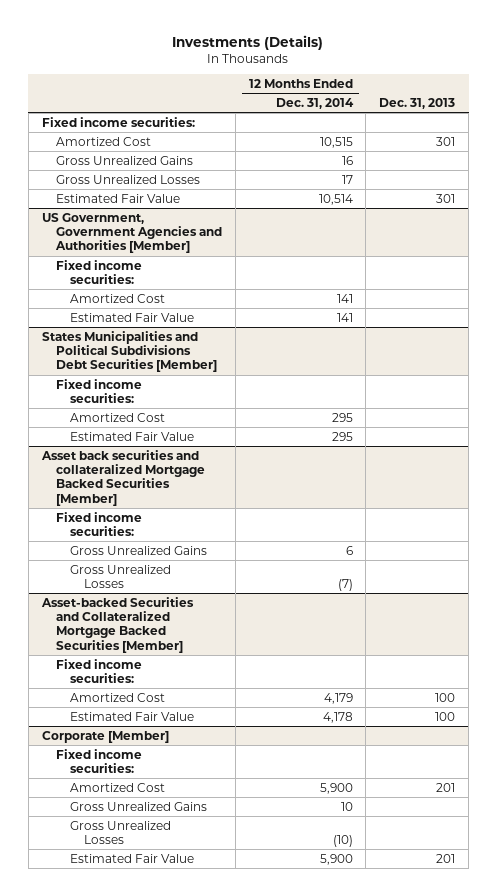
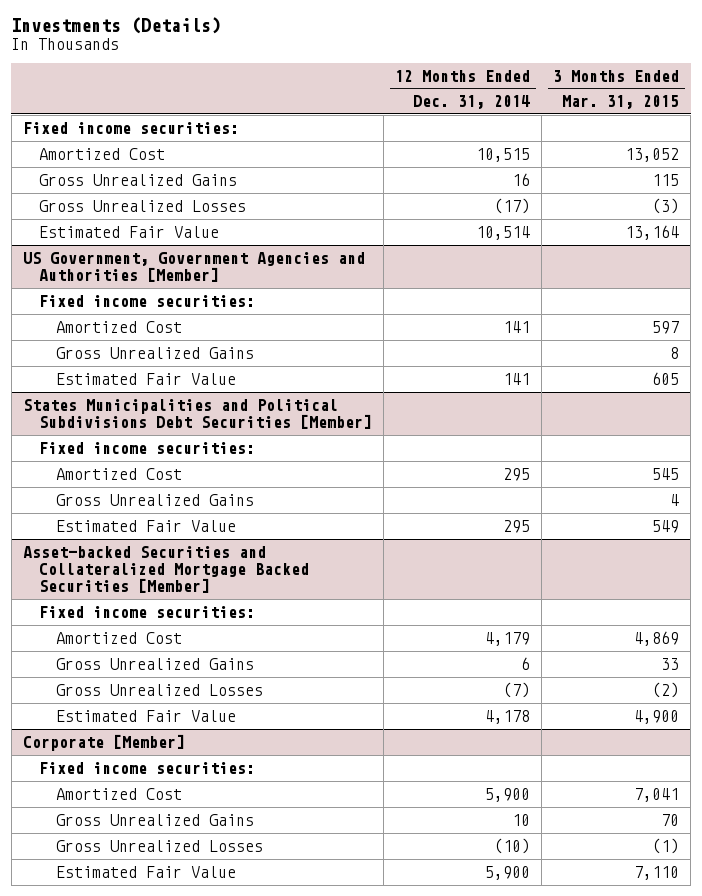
- | 12 Months Ended Dec. 31, 2014 | Dec. 31, 2013
+ | 12 Months Ended Dec. 31, 2014 | 3 Months Ended Mar. 31, 2015
- Gross Unrealized Losses | 17 |
+ Gross Unrealized Losses | (17) | (3)
@ US Government, Government Agencies and Authorities [Member]
+ Gross Unrealized Gains | | 8
@ States Municipalities and Political Subdivisions Debt Securities [Member]
+ Gross Unrealized Gains | | 4
- Asset back securities and collateralized Mortgage Backed Securities [Member]
- Fixed income securities:
- Gross Unrealized Gains | 6 |
- Gross Unrealized Losses | (7) |
@ Asset-backed Securities and Collateralized Mortgage Backed Securities [Member]
+ Gross Unrealized Gains | 6 | 33
+ Gross Unrealized Losses | (7) | (2)

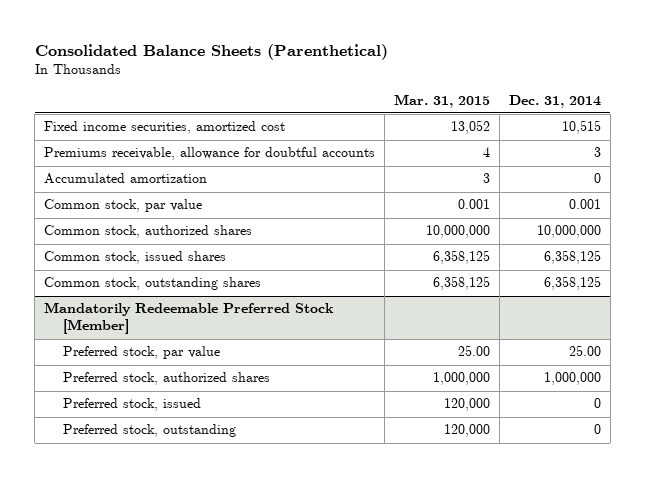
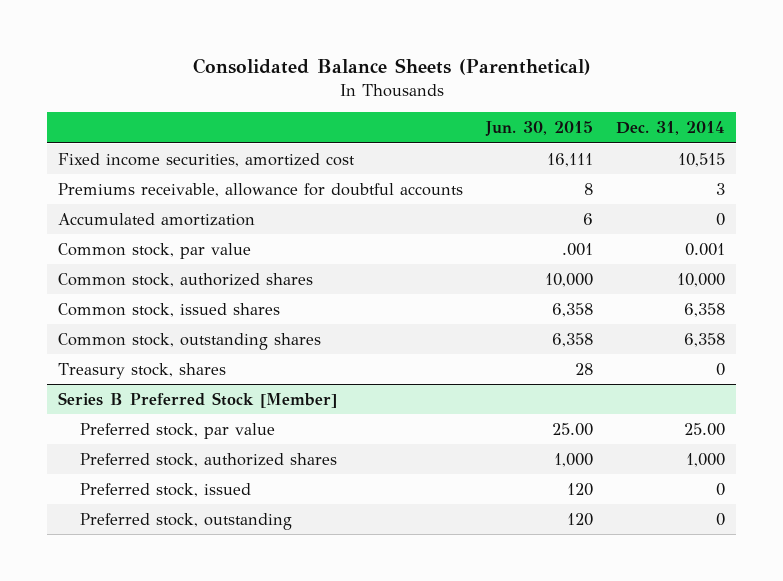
- | Mar. 31, 2015 | Dec. 31, 2014
+ | Jun. 30, 2015 | Dec. 31, 2014
- Common stock, authorized shares | 10,000,000 | 10,000,000
- Common stock, issued shares | 6,358,125 | 6,358,125
- Common stock, outstanding shares | 6,358,125 | 6,358,125
- Mandatorily Redeemable Preferred Stock [Member]
+ Common stock, authorized shares | 10,000 | 10,000
+ Common stock, issued shares | 6,358 | 6,358
+ Common stock, outstanding shares | 6,358 | 6,358
+ Treasury stock, shares | 28 | 0
+ Series B Preferred Stock [Member]
- Preferred stock, authorized shares | 1,000,000 | 1,000,000
+ Preferred stock, authorized shares | 1,000 | 1,000

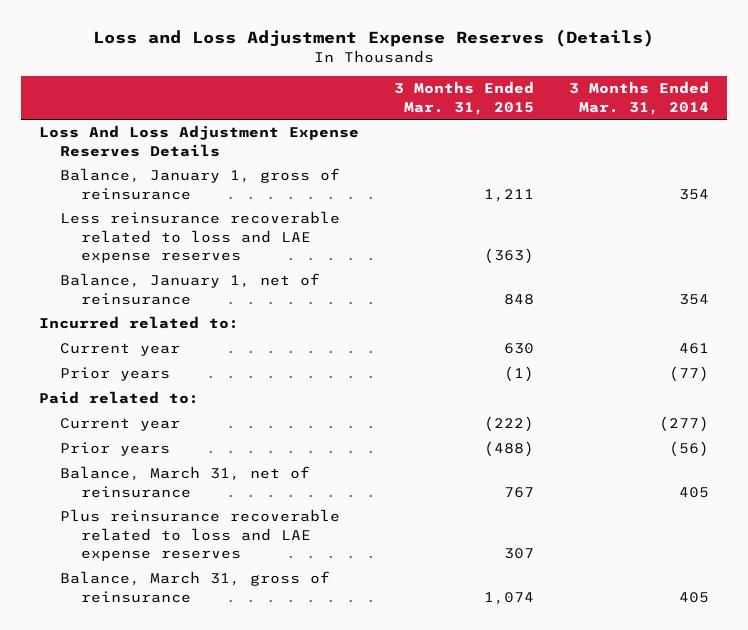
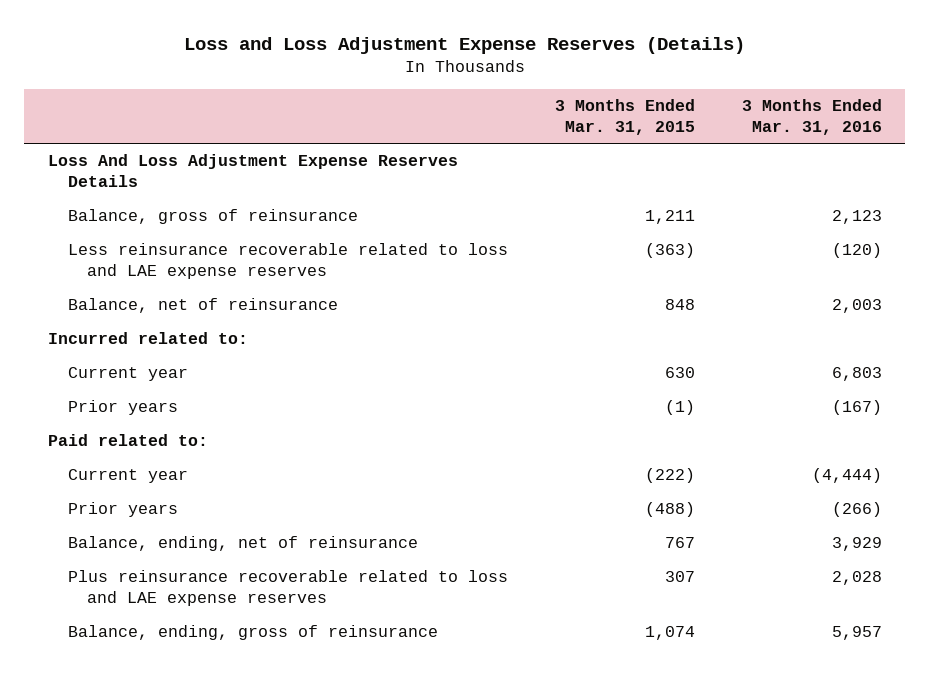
- | 3 Months Ended Mar. 31, 2015 | 3 Months Ended Mar. 31, 2014
+ | 3 Months Ended Mar. 31, 2015 | 3 Months Ended Mar. 31, 2016
- Balance, January 1, gross of reinsurance | 1,211 | 354
+ Balance, gross of reinsurance | 1,211 | 2,123
- Balance, January 1, net of reinsurance | 848 | 354
+ Balance, net of reinsurance | 848 | 2,003
- Balance, March 31, net of reinsurance | 767 | 405
+ Balance, ending, net of reinsurance | 767 | 3,929
- Balance, March 31, gross of reinsurance | 1,074 | 405
+ Balance, ending, gross of reinsurance | 1,074 | 5,957

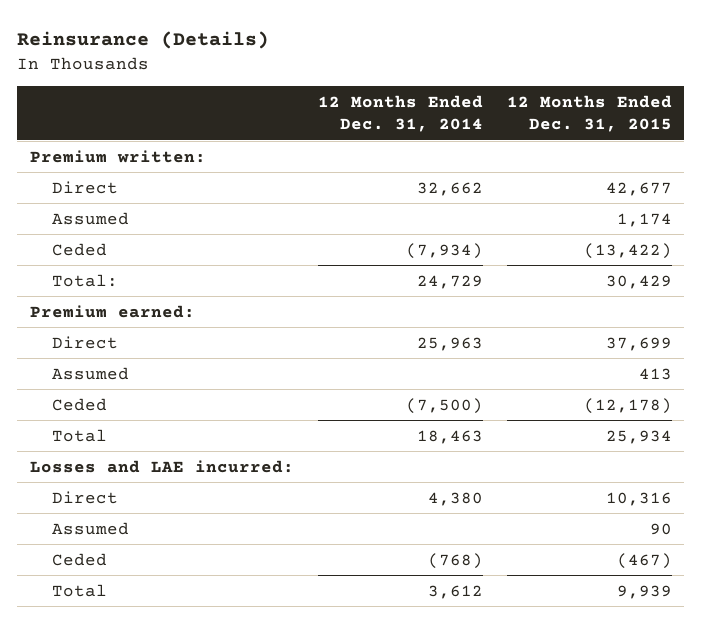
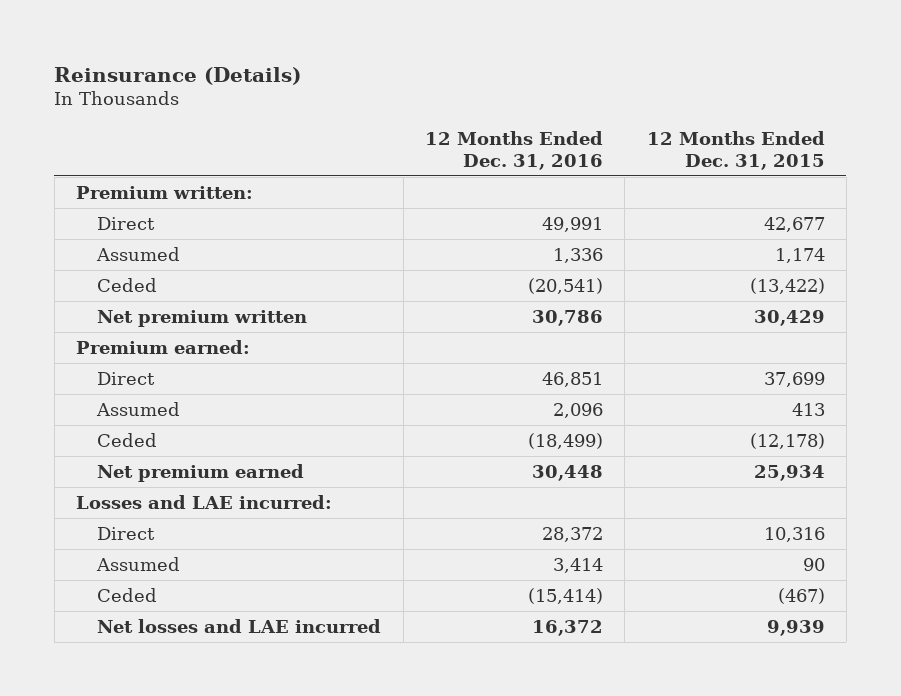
- | 12 Months Ended Dec. 31, 2014 | 12 Months Ended Dec. 31, 2015
+ | 12 Months Ended Dec. 31, 2016 | 12 Months Ended Dec. 31, 2015
- Total: | 24,729 | 30,429
+ Net premium written | 30,786 | 30,429
- Total | 18,463 | 25,934
+ Net premium earned | 30,448 | 25,934
- Total | 3,612 | 9,939
+ Net losses and LAE incurred | 16,372 | 9,939

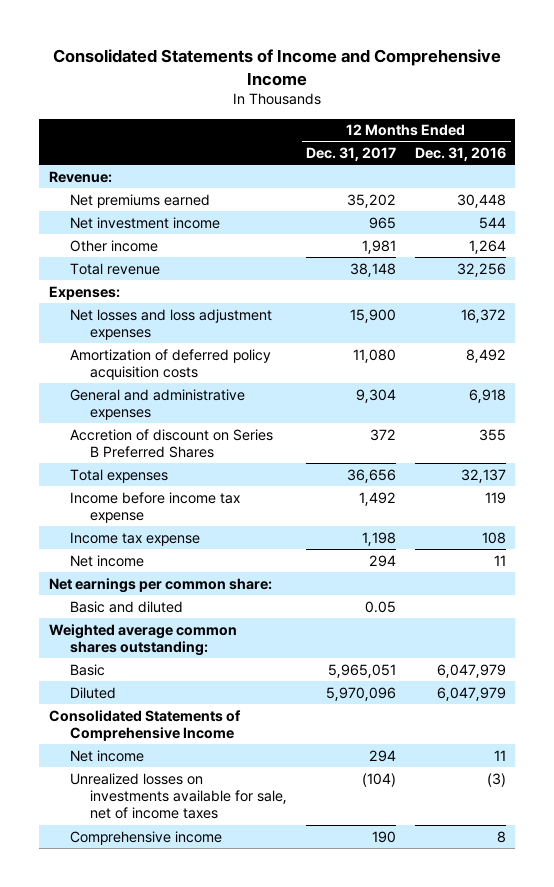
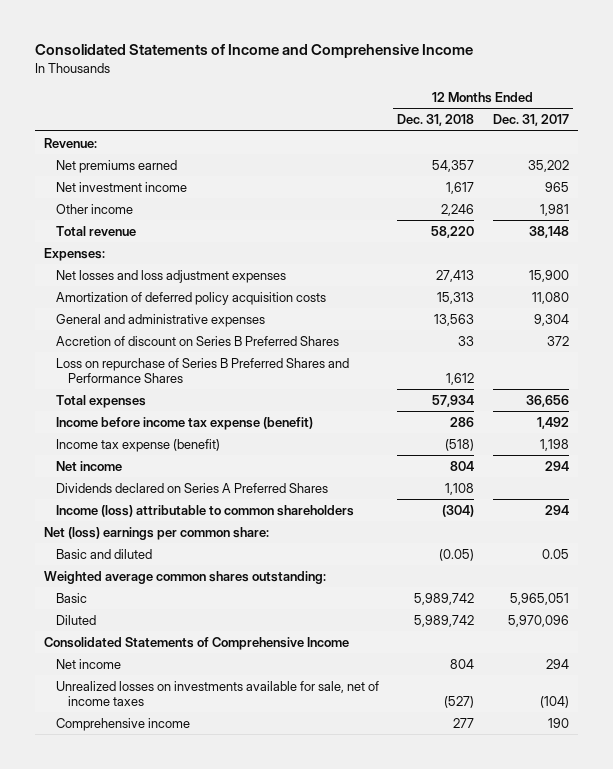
- | 12 Months Ended Dec. 31, 2017 | 12 Months Ended Dec. 31, 2016
+ | 12 Months Ended Dec. 31, 2018 | 12 Months Ended Dec. 31, 2017
+ Loss on repurchase of Series B Preferred Shares and Performance Shares | 1,612 |
- Income before income tax expense | 1,492 | 119
- Income tax expense | 1,198 | 108
+ Income before income tax expense (benefit) | 286 | 1,492
+ Income tax expense (benefit) | (518) | 1,198
- Net earnings per common share:
+ Dividends declared on Series A Preferred Shares | 1,108 |
+ Income (loss) attributable to common shareholders | (304) | 294
+ Net (loss) earnings per common share:

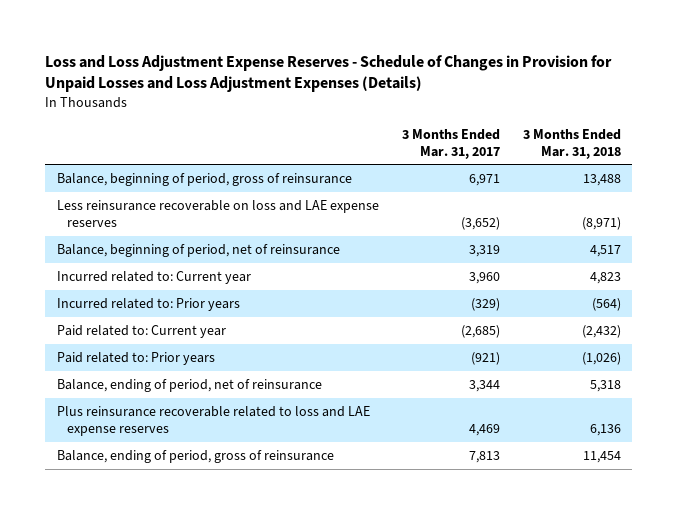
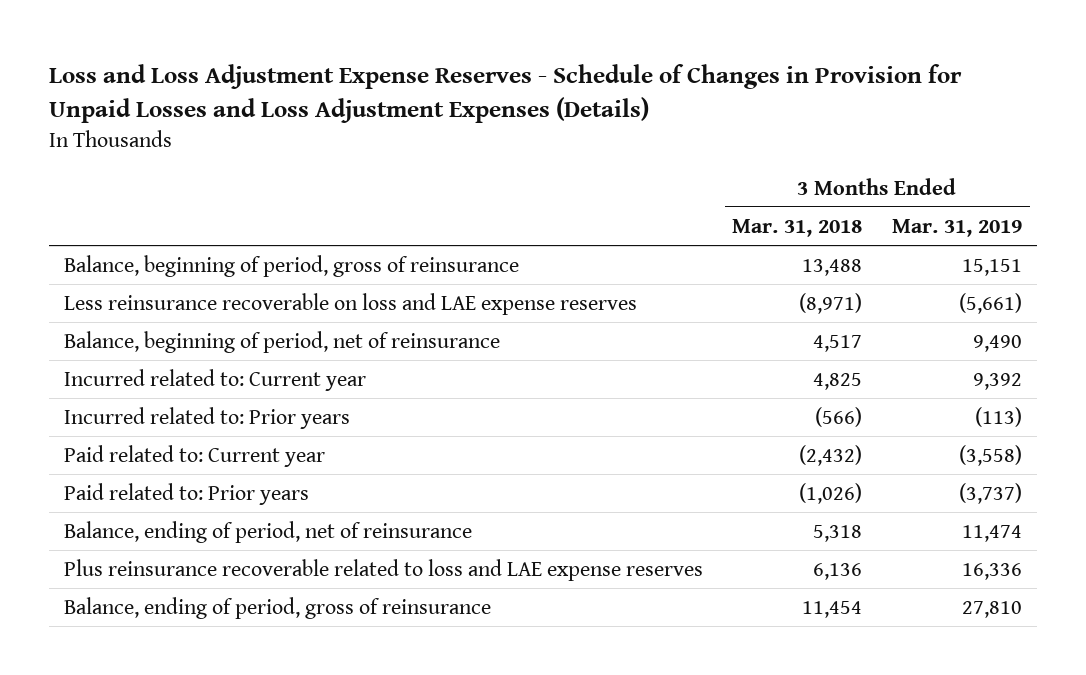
- | 3 Months Ended Mar. 31, 2017 | 3 Months Ended Mar. 31, 2018
+ | 3 Months Ended Mar. 31, 2018 | 3 Months Ended Mar. 31, 2019
- Incurred related to: Current year | 3,960 | 4,823
- Incurred related to: Prior years | (329) | (564)
+ Incurred related to: Current year | 4,825 | 9,392
+ Incurred related to: Prior years | (566) | (113)

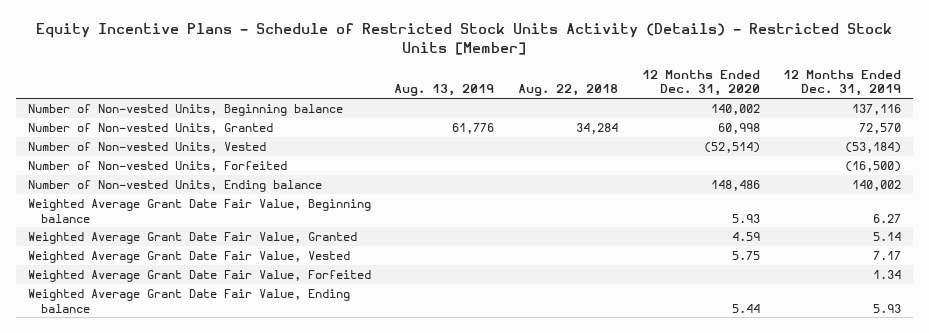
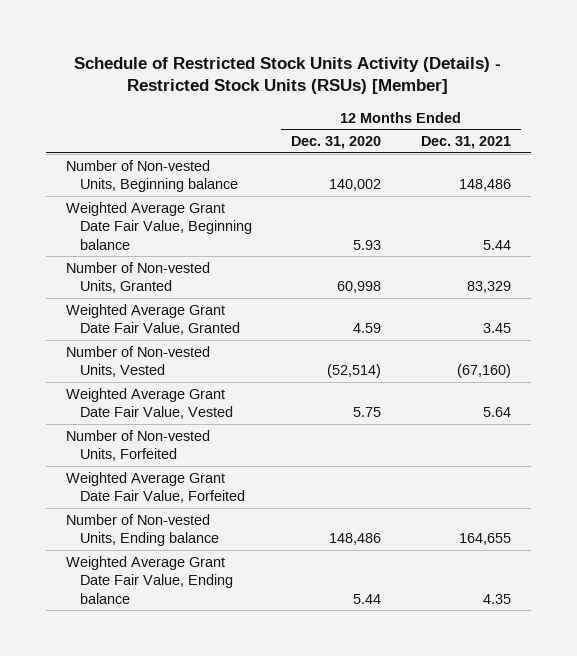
- Equity Incentive Plans - Schedule of Restricted Stock Units Activity (Details) - Restricted Stock Units [Member]
+ Schedule of Restricted Stock Units Activity (Details) - Restricted Stock Units (RSUs) [Member]
- | Aug. 13, 2019 | Aug. 22, 2018 | 12 Months Ended Dec. 31, 2020 | 12 Months Ended Dec. 31, 2019
+ | 12 Months Ended Dec. 31, 2020 | 12 Months Ended Dec. 31, 2021
moved down: Number of Non-vested Units, Granted | 60,998 | 83,329
moved down: Number of Non-vested Units, Vested | (52,514) | (67,160)
moved down: Number of Non-vested Units, Forfeited
moved down: Number of Non-vested Units, Ending balance | 148,486 | 164,655

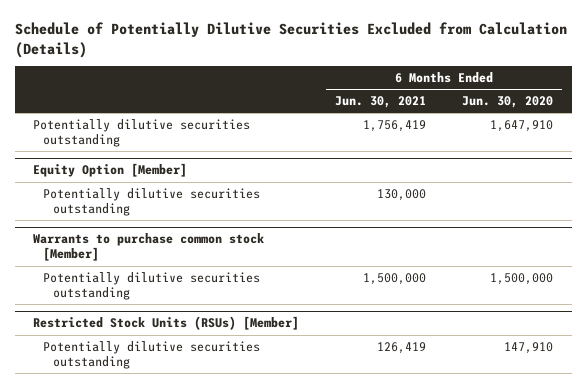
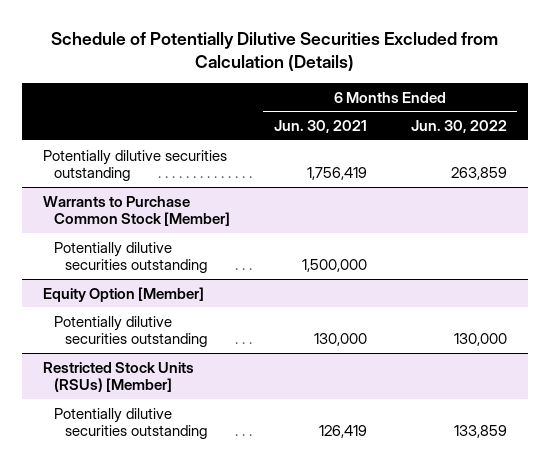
- | 6 Months Ended Jun. 30, 2021 | 6 Months Ended Jun. 30, 2020
+ | 6 Months Ended Jun. 30, 2021 | 6 Months Ended Jun. 30, 2022
+ Warrants to Purchase Common Stock [Member]
+ Potentially dilutive securities outstanding | 1,500,000 |
- Warrants to purchase common stock [Member]
- Potentially dilutive securities outstanding | 1,500,000 | 1,500,000

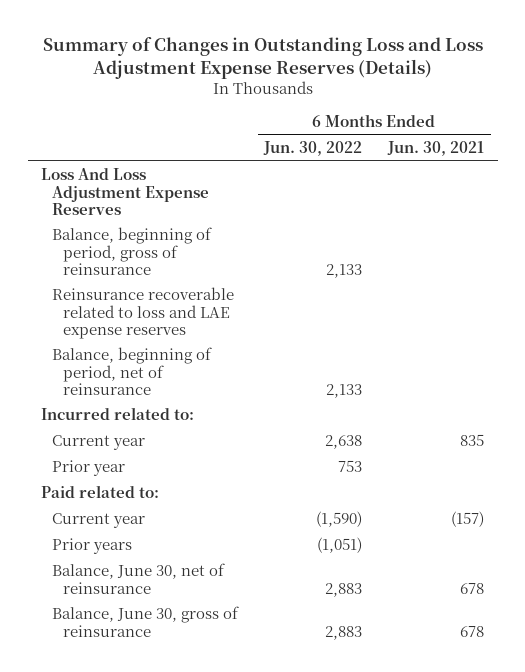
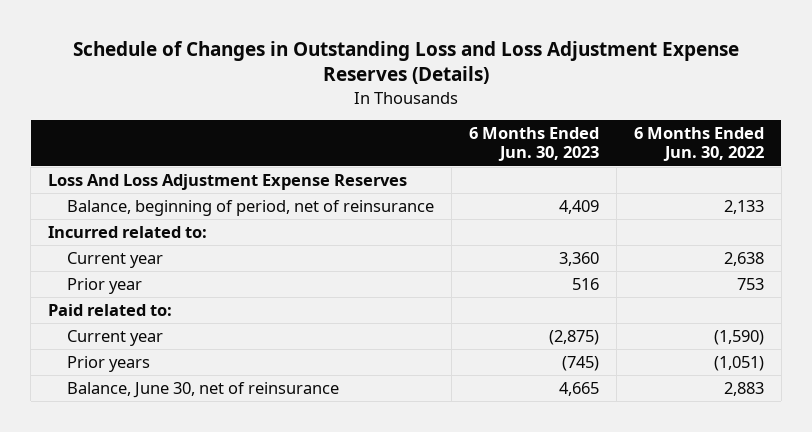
- Summary of Changes in Outstanding Loss and Loss Adjustment Expense Reserves (Details)
+ Schedule of Changes in Outstanding Loss and Loss Adjustment Expense Reserves (Details)
- | 6 Months Ended Jun. 30, 2022 | 6 Months Ended Jun. 30, 2021
+ | 6 Months Ended Jun. 30, 2023 | 6 Months Ended Jun. 30, 2022
- Balance, beginning of period, gross of reinsurance | 2,133 |
- Reinsurance recoverable related to loss and LAE expense reserves
- Balance, June 30, gross of reinsurance | 2,883 | 678

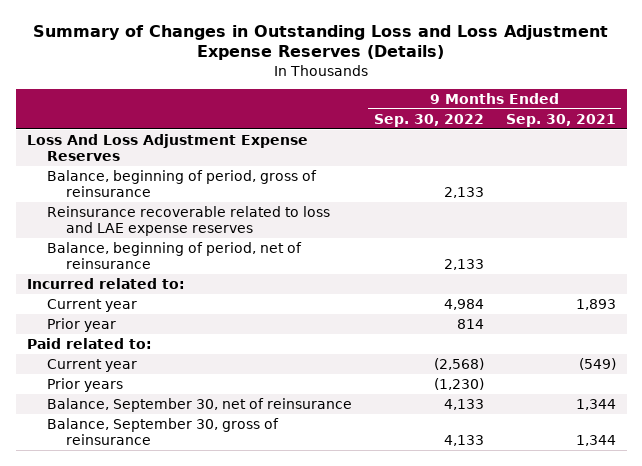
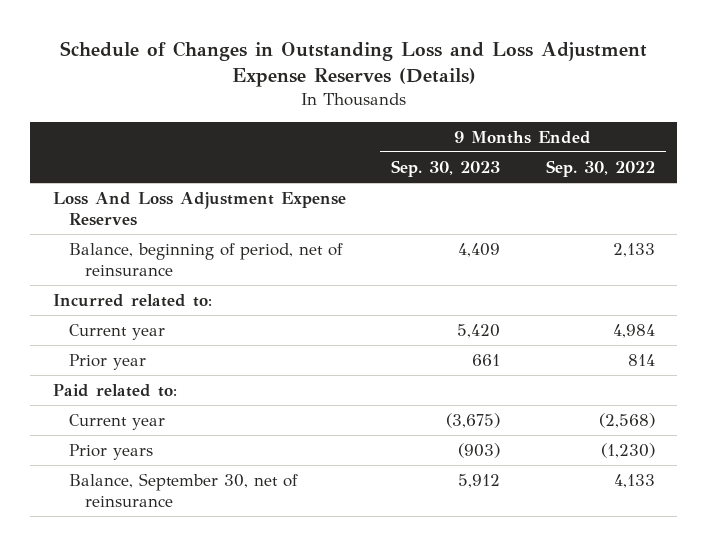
- Summary of Changes in Outstanding Loss and Loss Adjustment Expense Reserves (Details)
+ Schedule of Changes in Outstanding Loss and Loss Adjustment Expense Reserves (Details)
- | 9 Months Ended Sep. 30, 2022 | 9 Months Ended Sep. 30, 2021
+ | 9 Months Ended Sep. 30, 2023 | 9 Months Ended Sep. 30, 2022
- Balance, beginning of period, gross of reinsurance | 2,133 |
- Reinsurance recoverable related to loss and LAE expense reserves
- Balance, September 30, gross of reinsurance | 4,133 | 1,344

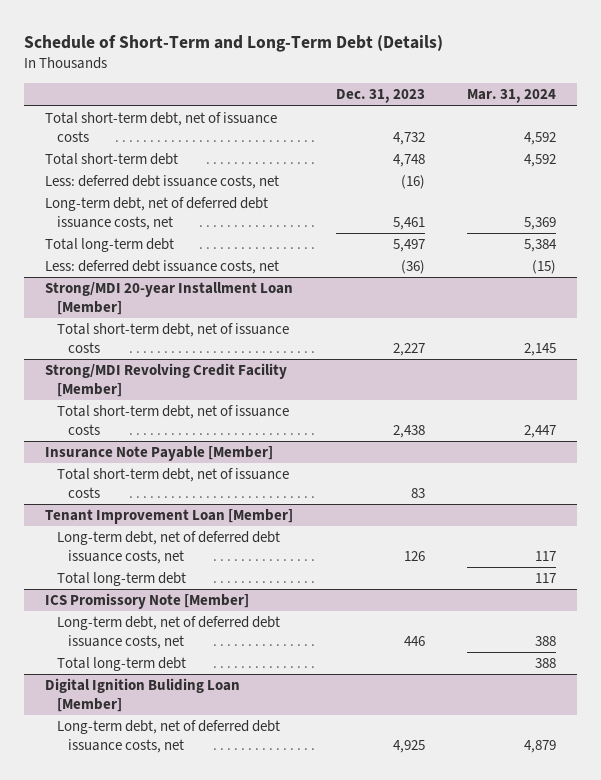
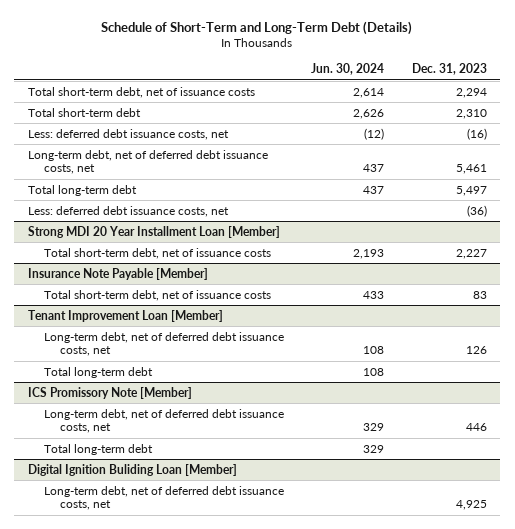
- | Dec. 31, 2023 | Mar. 31, 2024
+ | Jun. 30, 2024 | Dec. 31, 2023
- Total short-term debt, net of issuance costs | 4,732 | 4,592
- Total short-term debt | 4,748 | 4,592
+ Total short-term debt, net of issuance costs | 2,614 | 2,294
+ Total short-term debt | 2,626 | 2,310
- Strong/MDI 20-year Installment Loan [Member]
+ Strong MDI 20 Year Installment Loan [Member]
- Strong/MDI Revolving Credit Facility [Member]
- Total short-term debt, net of issuance costs | 2,438 | 2,447

